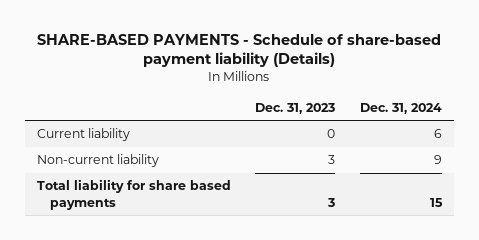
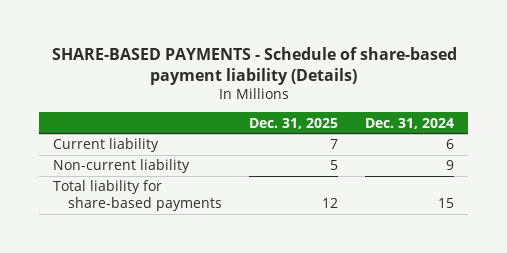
- | Dec. 31, 2023 | Dec. 31, 2024
+ | Dec. 31, 2025 | Dec. 31, 2024
- Total liability for share based payments | 3 | 15
+ Total liability for share-based payments | 12 | 15

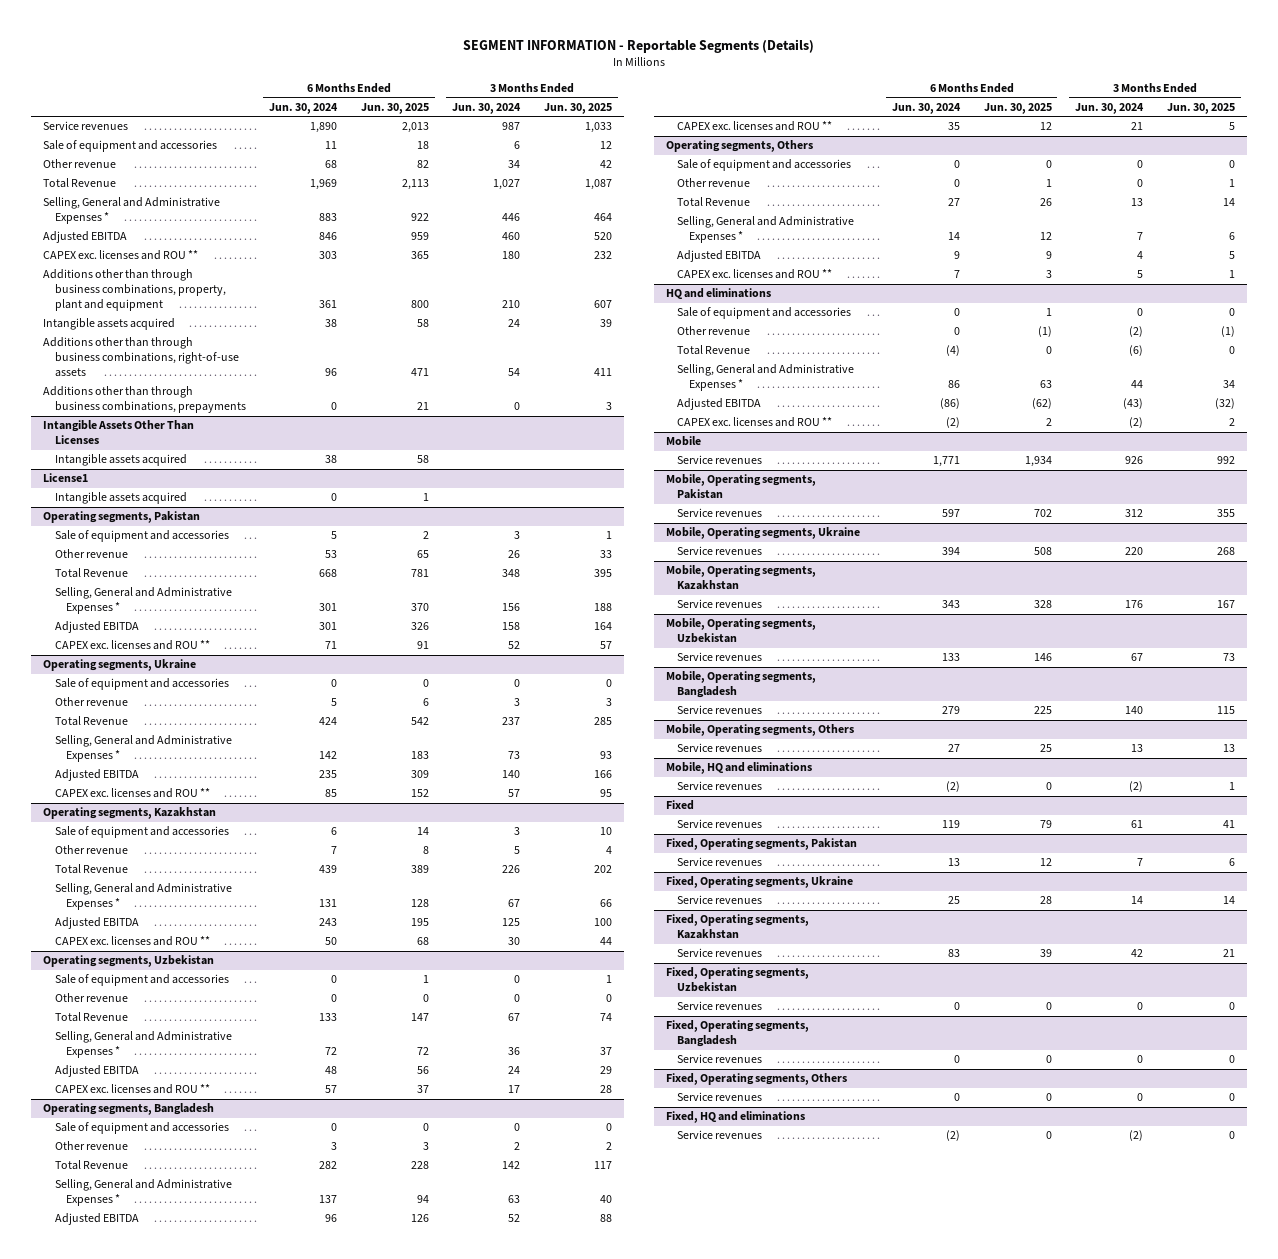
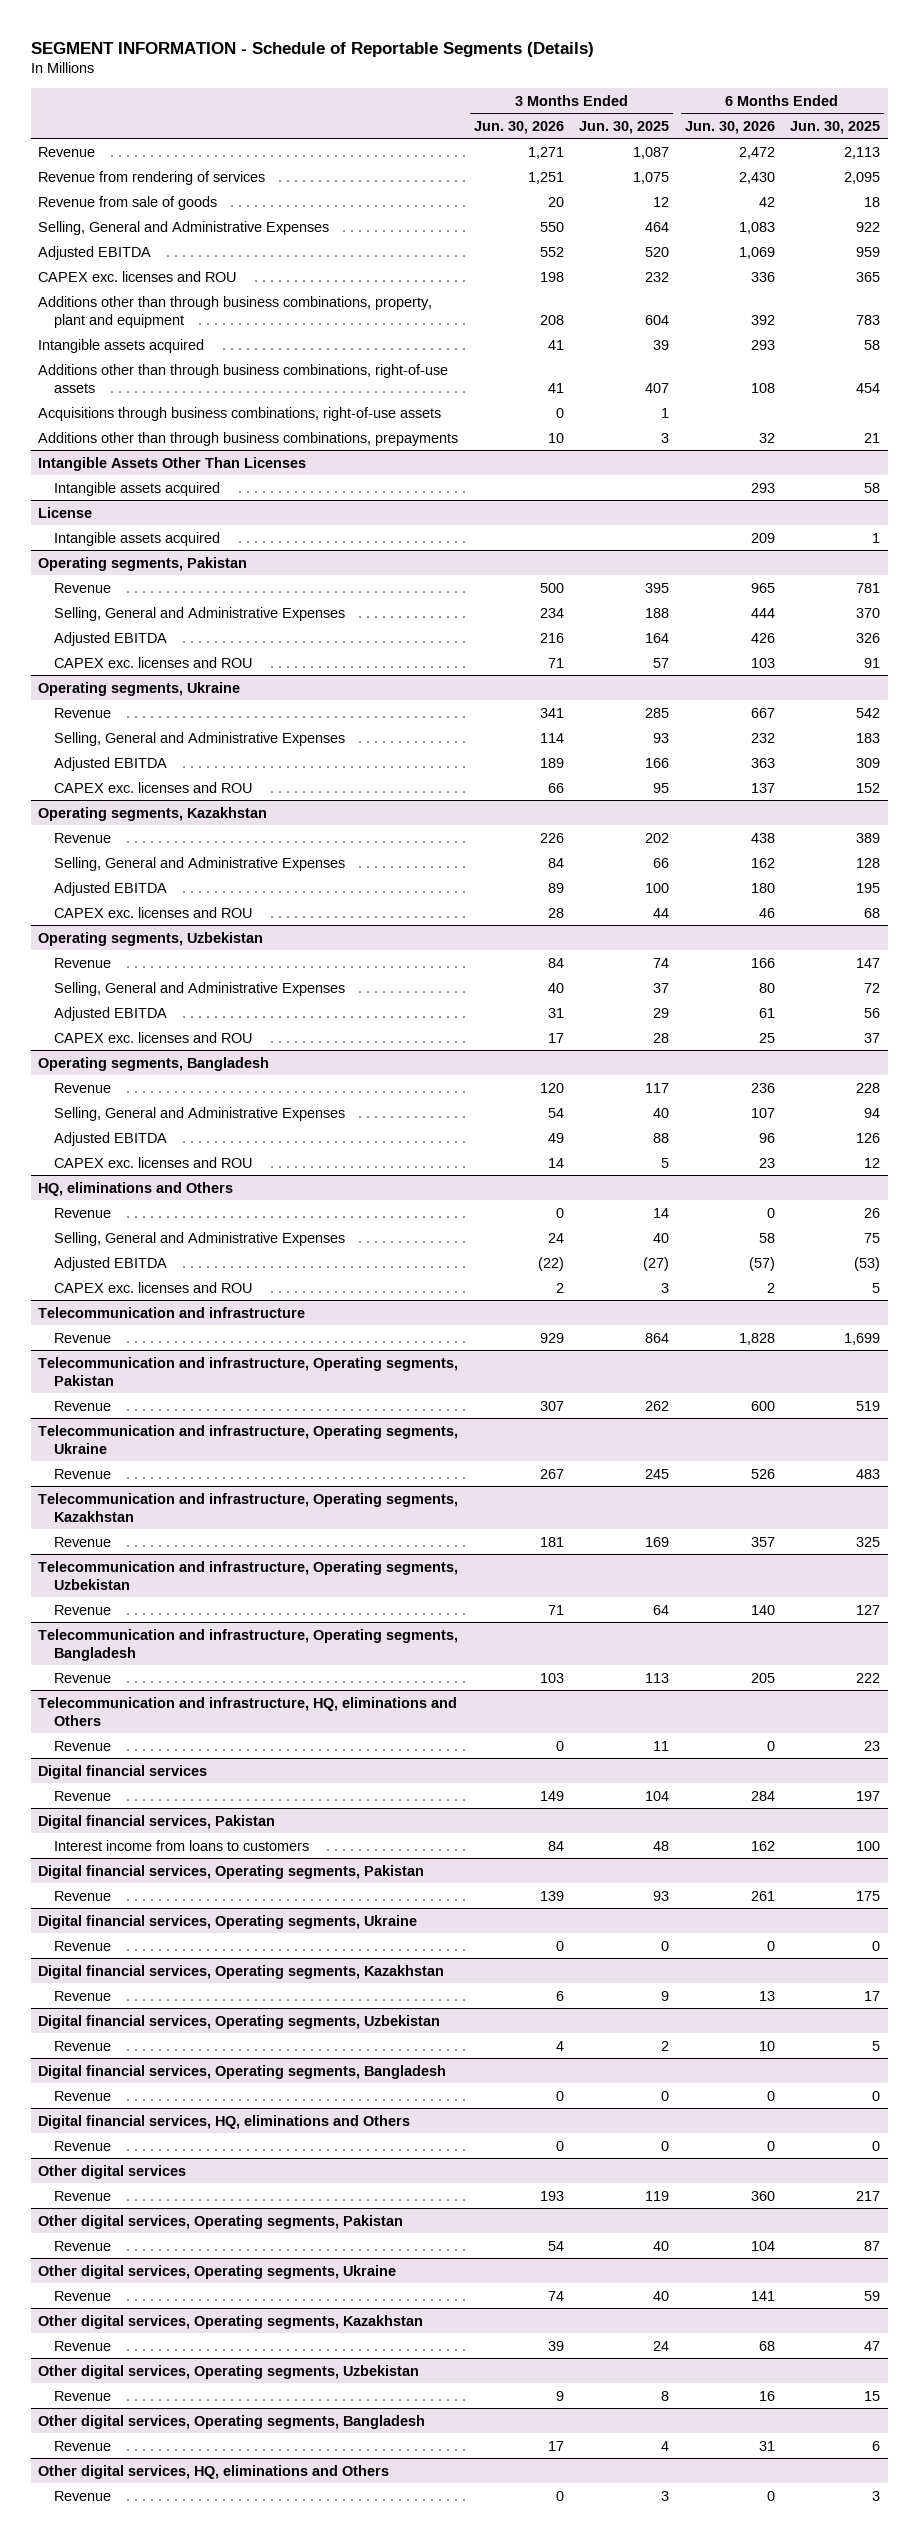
- SEGMENT INFORMATION - Reportable Segments (Details)
+ SEGMENT INFORMATION - Schedule of Reportable Segments (Details)
- | 6 Months Ended Jun. 30, 2024 | 6 Months Ended Jun. 30, 2025 | 3 Months Ended Jun. 30, 2024 | 3 Months Ended Jun. 30, 2025
+ | 3 Months Ended Jun. 30, 2026 | 3 Months Ended Jun. 30, 2025 | 6 Months Ended Jun. 30, 2026 | 6 Months Ended Jun. 30, 2025
- Service revenues | 1,890 | 2,013 | 987 | 1,033
- Sale of equipment and accessories | 11 | 18 | 6 | 12
- Other revenue | 68 | 82 | 34 | 42
- Total Revenue | 1,969 | 2,113 | 1,027 | 1,087
- Selling, General and Administrative Expenses * | 883 | 922 | 446 | 464
+ Revenue | 1,271 | 1,087 | 2,472 | 2,113
+ Revenue from rendering of services | 1,251 | 1,075 | 2,430 | 2,095
+ Revenue from sale of goods | 20 | 12 | 42 | 18
+ Selling, General and Administrative Expenses | 550 | 464 | 1,083 | 922
- CAPEX exc. licenses and ROU ** | 303 | 365 | 180 | 232
- Additions other than through business combinations, property, plant and equipment | 361 | 800 | 210 | 607
+ CAPEX exc. licenses and ROU | 198 | 232 | 336 | 365
+ Additions other than through business combinations, property, plant and equipment | 208 | 604 | 392 | 783
- Additions other than through business combinations, right-of-use assets | 96 | 471 | 54 | 411
+ Additions other than through business combinations, right-of-use assets | 41 | 407 | 108 | 454
+ Acquisitions through business combinations, right-of-use assets | 0 | 1 | |
- License1
+ License
@ Operating segments, Pakistan
- Sale of equipment and accessories | 5 | 2 | 3 | 1
- Other revenue | 53 | 65 | 26 | 33
- Total Revenue | 668 | 781 | 348 | 395
- Selling, General and Administrative Expenses * | 301 | 370 | 156 | 188
+ Revenue | 500 | 395 | 965 | 781
+ Selling, General and Administrative Expenses | 234 | 188 | 444 | 370
- CAPEX exc. licenses and ROU ** | 71 | 91 | 52 | 57
+ CAPEX exc. licenses and ROU | 71 | 57 | 103 | 91
@ Operating segments, Ukraine
- Sale of equipment and accessories | 0 | 0 | 0 | 0
- Other revenue | 5 | 6 | 3 | 3
- Total Revenue | 424 | 542 | 237 | 285
- Selling, General and Administrative Expenses * | 142 | 183 | 73 | 93
+ Revenue | 341 | 285 | 667 | 542
+ Selling, General and Administrative Expenses | 114 | 93 | 232 | 183
- CAPEX exc. licenses and ROU ** | 85 | 152 | 57 | 95
+ CAPEX exc. licenses and ROU | 66 | 95 | 137 | 152
@ Operating segments, Kazakhstan
- Sale of equipment and accessories | 6 | 14 | 3 | 10
- Other revenue | 7 | 8 | 5 | 4
- Total Revenue | 439 | 389 | 226 | 202
- Selling, General and Administrative Expenses * | 131 | 128 | 67 | 66
+ Revenue | 226 | 202 | 438 | 389
+ Selling, General and Administrative Expenses | 84 | 66 | 162 | 128
- CAPEX exc. licenses and ROU ** | 50 | 68 | 30 | 44
+ CAPEX exc. licenses and ROU | 28 | 44 | 46 | 68
@ Operating segments, Uzbekistan
- Sale of equipment and accessories | 0 | 1 | 0 | 1
- Other revenue | 0 | 0 | 0 | 0
- Total Revenue | 133 | 147 | 67 | 74
- Selling, General and Administrative Expenses * | 72 | 72 | 36 | 37
+ Revenue | 84 | 74 | 166 | 147
+ Selling, General and Administrative Expenses | 40 | 37 | 80 | 72
- CAPEX exc. licenses and ROU ** | 57 | 37 | 17 | 28
+ CAPEX exc. licenses and ROU | 17 | 28 | 25 | 37
@ Operating segments, Bangladesh
- Sale of equipment and accessories | 0 | 0 | 0 | 0
- Other revenue | 3 | 3 | 2 | 2
- Total Revenue | 282 | 228 | 142 | 117
- Selling, General and Administrative Expenses * | 137 | 94 | 63 | 40
+ Revenue | 120 | 117 | 236 | 228
+ Selling, General and Administrative Expenses | 54 | 40 | 107 | 94
- CAPEX exc. licenses and ROU ** | 35 | 12 | 21 | 5
- Operating segments, Others
- Sale of equipment and accessories | 0 | 0 | 0 | 0
- Other revenue | 0 | 1 | 0 | 1
- Total Revenue | 27 | 26 | 13 | 14
- Selling, General and Administrative Expenses * | 14 | 12 | 7 | 6
- Adjusted EBITDA | 9 | 9 | 4 | 5
- CAPEX exc. licenses and ROU ** | 7 | 3 | 5 | 1
- HQ and eliminations
- Sale of equipment and accessories | 0 | 1 | 0 | 0
- Other revenue | 0 | (1) | (2) | (1)
- Total Revenue | (4) | 0 | (6) | 0
- Selling, General and Administrative Expenses * | 86 | 63 | 44 | 34
- Adjusted EBITDA | (86) | (62) | (43) | (32)
- CAPEX exc. licenses and ROU ** | (2) | 2 | (2) | 2
- Mobile
- Service revenues | 1,771 | 1,934 | 926 | 992
- Mobile, Operating segments, Pakistan
- Service revenues | 597 | 702 | 312 | 355
- Mobile, Operating segments, Ukraine
- Service revenues | 394 | 508 | 220 | 268
- Mobile, Operating segments, Kazakhstan
- Service revenues | 343 | 328 | 176 | 167
- Mobile, Operating segments, Uzbekistan
- Service revenues | 133 | 146 | 67 | 73
- Mobile, Operating segments, Bangladesh
- Service revenues | 279 | 225 | 140 | 115
- Mobile, Operating segments, Others
- Service revenues | 27 | 25 | 13 | 13
- Mobile, HQ and eliminations
- Service revenues | (2) | 0 | (2) | 1
- Fixed
- Service revenues | 119 | 79 | 61 | 41
- Fixed, Operating segments, Pakistan
- Service revenues | 13 | 12 | 7 | 6
- Fixed, Operating segments, Ukraine
- Service revenues | 25 | 28 | 14 | 14
- Fixed, Operating segments, Kazakhstan
- Service revenues | 83 | 39 | 42 | 21
- Fixed, Operating segments, Uzbekistan
- Service revenues | 0 | 0 | 0 | 0
- Fixed, Operating segments, Bangladesh
- Service revenues | 0 | 0 | 0 | 0
- Fixed, Operating segments, Others
- Service revenues | 0 | 0 | 0 | 0
- Fixed, HQ and eliminations
- Service revenues | (2) | 0 | (2) | 0
@ Operating segments, Bangladesh
+ CAPEX exc. licenses and ROU | 14 | 5 | 23 | 12
+ HQ, eliminations and Others
+ Revenue | 0 | 14 | 0 | 26
+ Selling, General and Administrative Expenses | 24 | 40 | 58 | 75
+ Adjusted EBITDA | (22) | (27) | (57) | (53)
+ CAPEX exc. licenses and ROU | 2 | 3 | 2 | 5
+ Telecommunication and infrastructure
+ Revenue | 929 | 864 | 1,828 | 1,699
+ Telecommunication and infrastructure, Operating segments, Pakistan
+ Revenue | 307 | 262 | 600 | 519
+ Telecommunication and infrastructure, Operating segments, Ukraine
+ Revenue | 267 | 245 | 526 | 483
+ Telecommunication and infrastructure, Operating segments, Kazakhstan
+ Revenue | 181 | 169 | 357 | 325
+ Telecommunication and infrastructure, Operating segments, Uzbekistan
+ Revenue | 71 | 64 | 140 | 127
+ Telecommunication and infrastructure, Operating segments, Bangladesh
+ Revenue | 103 | 113 | 205 | 222
+ Telecommunication and infrastructure, HQ, eliminations and Others
+ Revenue | 0 | 11 | 0 | 23
+ Digital financial services
+ Revenue | 149 | 104 | 284 | 197
+ Digital financial services, Pakistan
+ Interest income from loans to customers | 84 | 48 | 162 | 100
+ Digital financial services, Operating segments, Pakistan
+ Revenue | 139 | 93 | 261 | 175
+ Digital financial services, Operating segments, Ukraine
+ Revenue | 0 | 0 | 0 | 0
+ Digital financial services, Operating segments, Kazakhstan
+ Revenue | 6 | 9 | 13 | 17
+ Digital financial services, Operating segments, Uzbekistan
+ Revenue | 4 | 2 | 10 | 5
+ Digital financial services, Operating segments, Bangladesh
+ Revenue | 0 | 0 | 0 | 0
+ Digital financial services, HQ, eliminations and Others
+ Revenue | 0 | 0 | 0 | 0
+ Other digital services
+ Revenue | 193 | 119 | 360 | 217
+ Other digital services, Operating segments, Pakistan
+ Revenue | 54 | 40 | 104 | 87
+ Other digital services, Operating segments, Ukraine
+ Revenue | 74 | 40 | 141 | 59
+ Other digital services, Operating segments, Kazakhstan
+ Revenue | 39 | 24 | 68 | 47
+ Other digital services, Operating segments, Uzbekistan
+ Revenue | 9 | 8 | 16 | 15
+ Other digital services, Operating segments, Bangladesh
+ Revenue | 17 | 4 | 31 | 6
+ Other digital services, HQ, eliminations and Others
+ Revenue | 0 | 3 | 0 | 3

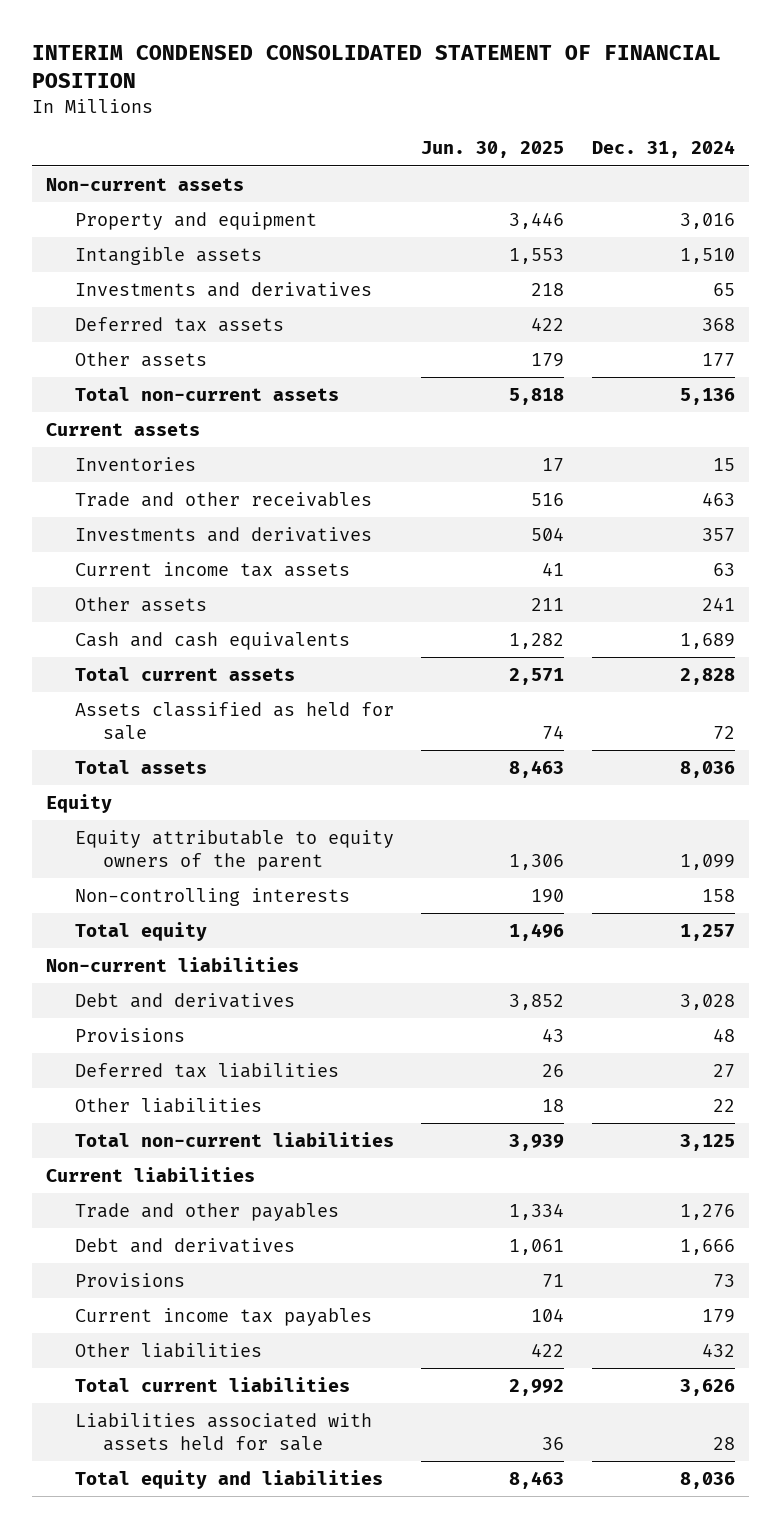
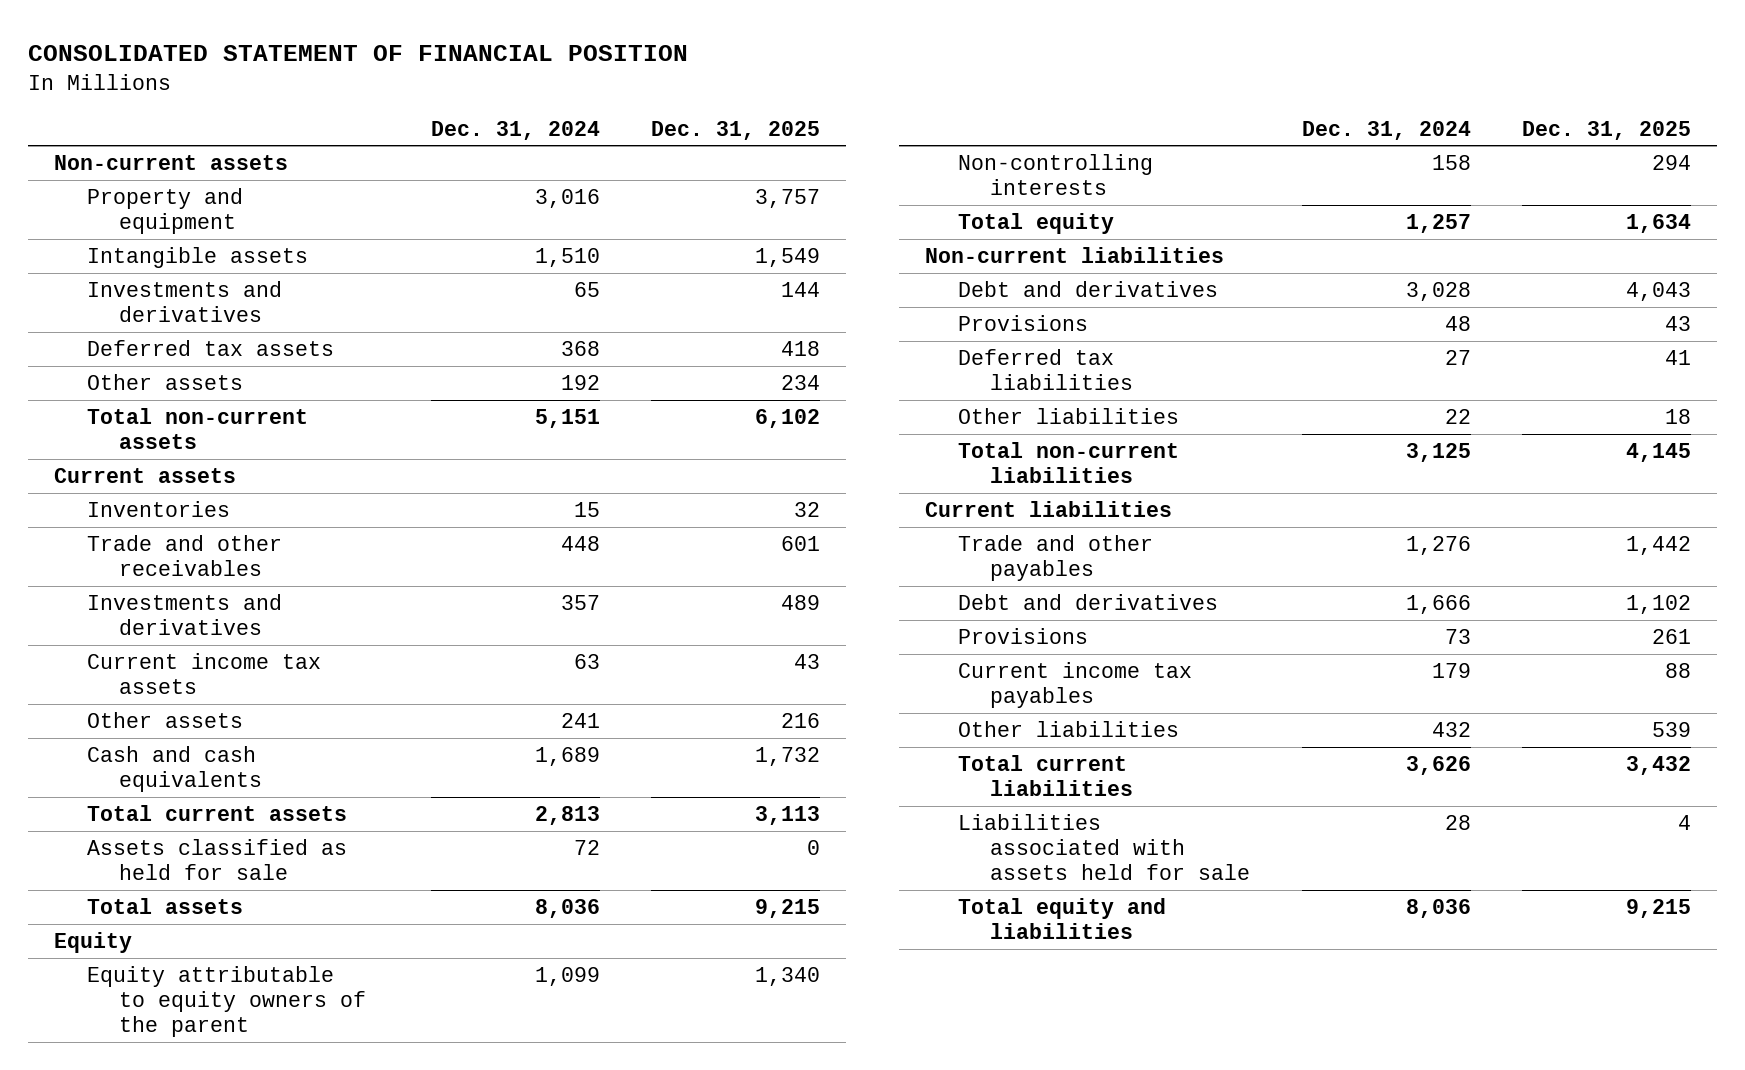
- INTERIM CONDENSED CONSOLIDATED STATEMENT OF FINANCIAL POSITION
+ CONSOLIDATED STATEMENT OF FINANCIAL POSITION
- | Jun. 30, 2025 | Dec. 31, 2024
+ | Dec. 31, 2024 | Dec. 31, 2025
- Other assets | 179 | 177
- Total non-current assets | 5,818 | 5,136
+ Other assets | 192 | 234
+ Total non-current assets | 5,151 | 6,102
- Trade and other receivables | 516 | 463
+ Trade and other receivables | 448 | 601
- Total current assets | 2,571 | 2,828
+ Total current assets | 2,813 | 3,113

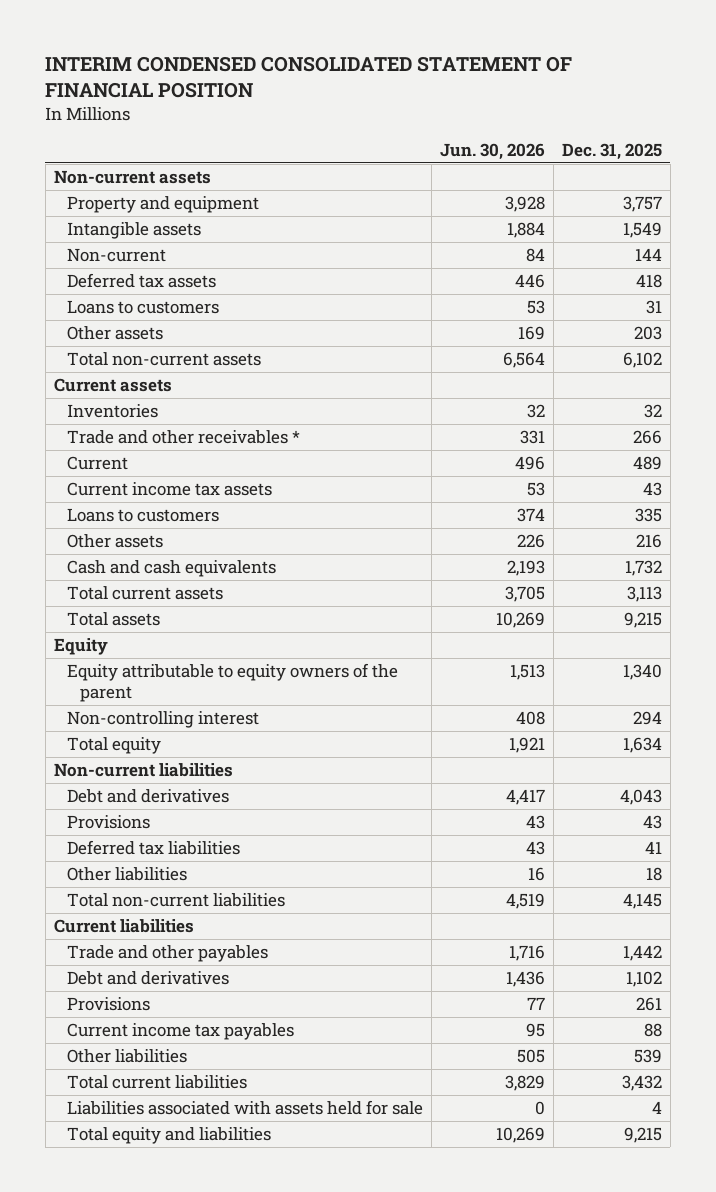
- CONSOLIDATED STATEMENT OF FINANCIAL POSITION
+ INTERIM CONDENSED CONSOLIDATED STATEMENT OF FINANCIAL POSITION
- | Dec. 31, 2024 | Dec. 31, 2025
+ | Jun. 30, 2026 | Dec. 31, 2025
- Investments and derivatives | 65 | 144
+ Non-current | 84 | 144
- Other assets | 192 | 234
+ Loans to customers | 53 | 31
+ Other assets | 169 | 203
- Trade and other receivables | 448 | 601
- Investments and derivatives | 357 | 489
+ Trade and other receivables * | 331 | 266
+ Current | 496 | 489
+ Loans to customers | 374 | 335
- Assets classified as held for sale | 72 | 0
- Non-controlling interests | 158 | 294
+ Non-controlling interest | 408 | 294

